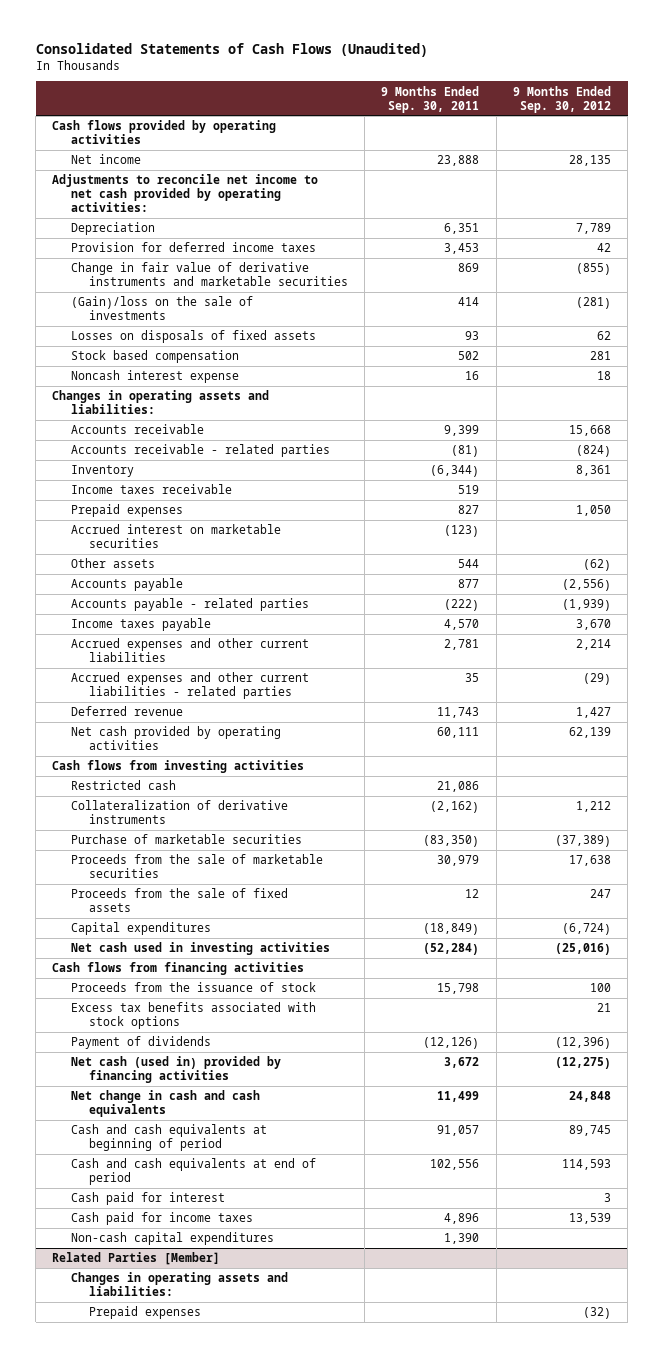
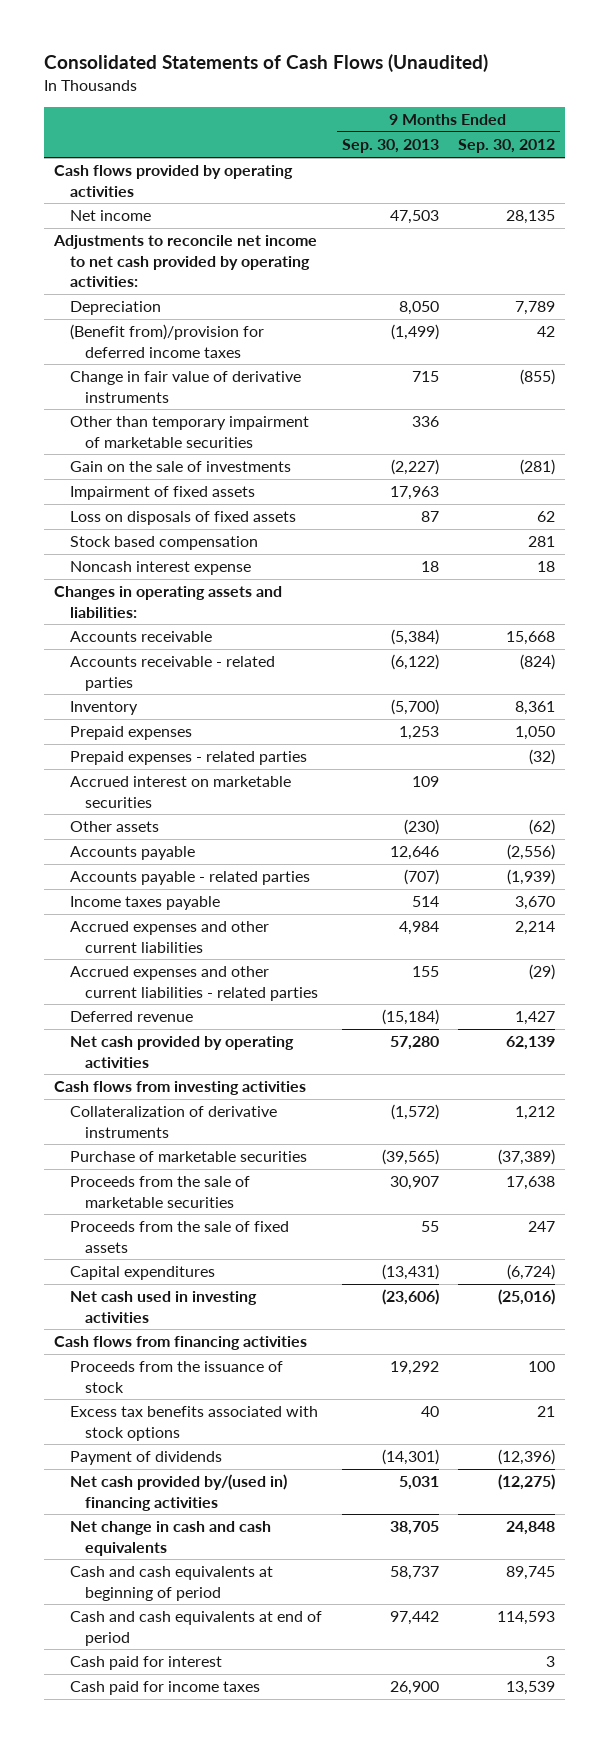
- | 9 Months Ended Sep. 30, 2011 | 9 Months Ended Sep. 30, 2012
+ | 9 Months Ended Sep. 30, 2013 | 9 Months Ended Sep. 30, 2012
- Provision for deferred income taxes | 3,453 | 42
- Change in fair value of derivative instruments and marketable securities | 869 | (855)
- (Gain)/loss on the sale of investments | 414 | (281)
- Losses on disposals of fixed assets | 93 | 62
+ (Benefit from)/provision for deferred income taxes | (1,499) | 42
+ Change in fair value of derivative instruments | 715 | (855)
+ Other than temporary impairment of marketable securities | 336 |
+ Gain on the sale of investments | (2,227) | (281)
+ Impairment of fixed assets | 17,963 |
+ Loss on disposals of fixed assets | 87 | 62
- Income taxes receivable | 519 |
+ Prepaid expenses - related parties | | (32)
- Restricted cash | 21,086 |
- Net cash (used in) provided by financing activities | 3,672 | (12,275)
+ Net cash provided by/(used in) financing activities | 5,031 | (12,275)
- Non-cash capital expenditures | 1,390 |
- Related Parties [Member]
- Changes in operating assets and liabilities:
- Prepaid expenses | | (32)

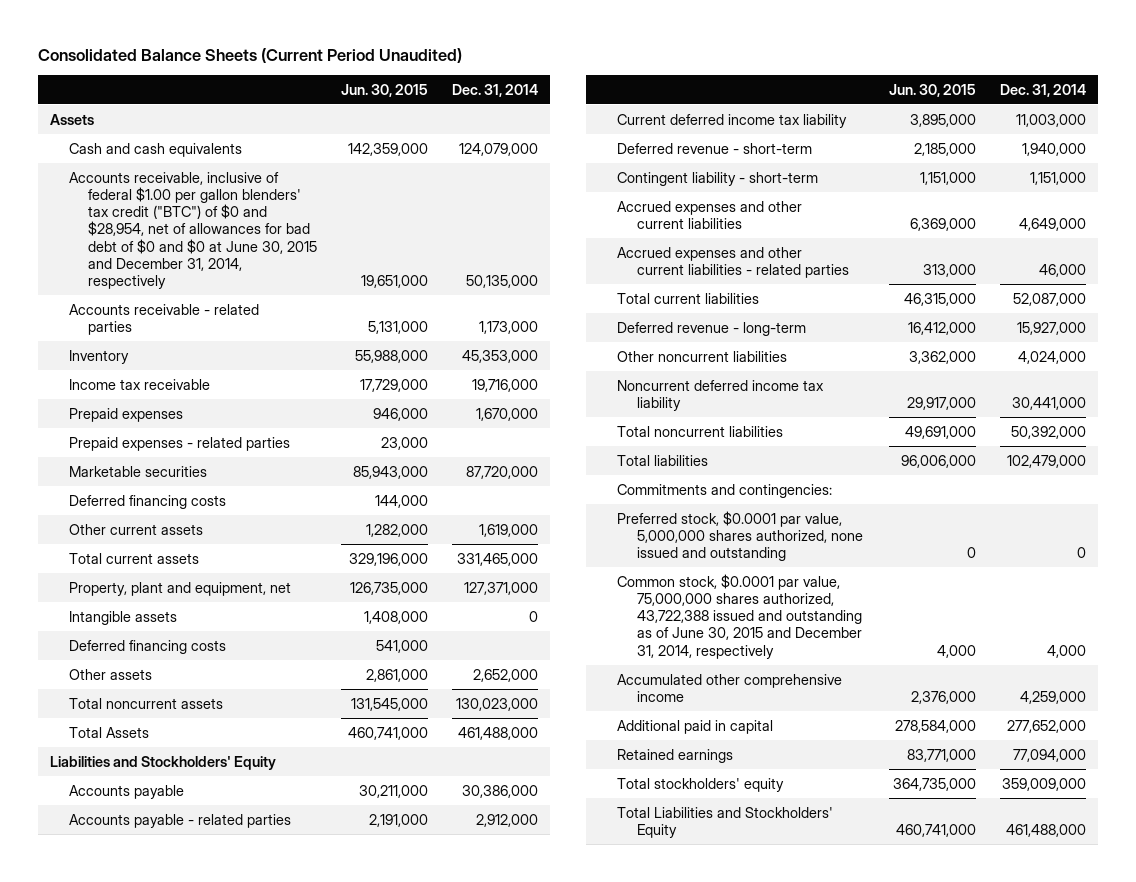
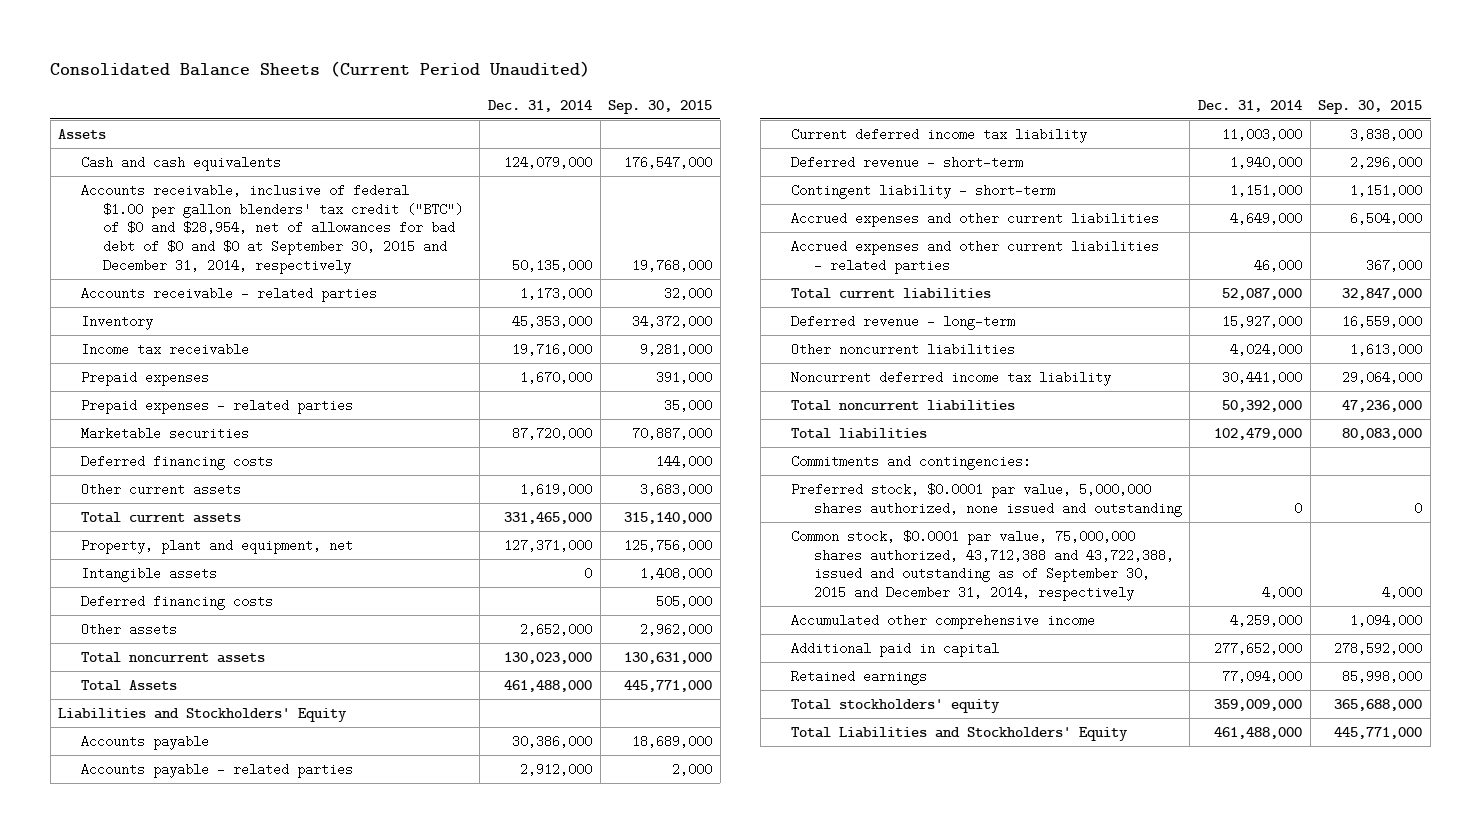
- | Jun. 30, 2015 | Dec. 31, 2014
+ | Dec. 31, 2014 | Sep. 30, 2015
- Accounts receivable, inclusive of federal $1.00 per gallon blenders' tax credit ("BTC") of $0 and $28,954, net of allowances for bad debt of $0 and $0 at June 30, 2015 and December 31, 2014, respectively | 19,651,000 | 50,135,000
+ Accounts receivable, inclusive of federal $1.00 per gallon blenders' tax credit ("BTC") of $0 and $28,954, net of allowances for bad debt of $0 and $0 at September 30, 2015 and December 31, 2014, respectively | 50,135,000 | 19,768,000
- Common stock, $0.0001 par value, 75,000,000 shares authorized, 43,722,388 issued and outstanding as of June 30, 2015 and December 31, 2014, respectively | 4,000 | 4,000
+ Common stock, $0.0001 par value, 75,000,000 shares authorized, 43,712,388 and 43,722,388, issued and outstanding as of September 30, 2015 and December 31, 2014, respectively | 4,000 | 4,000

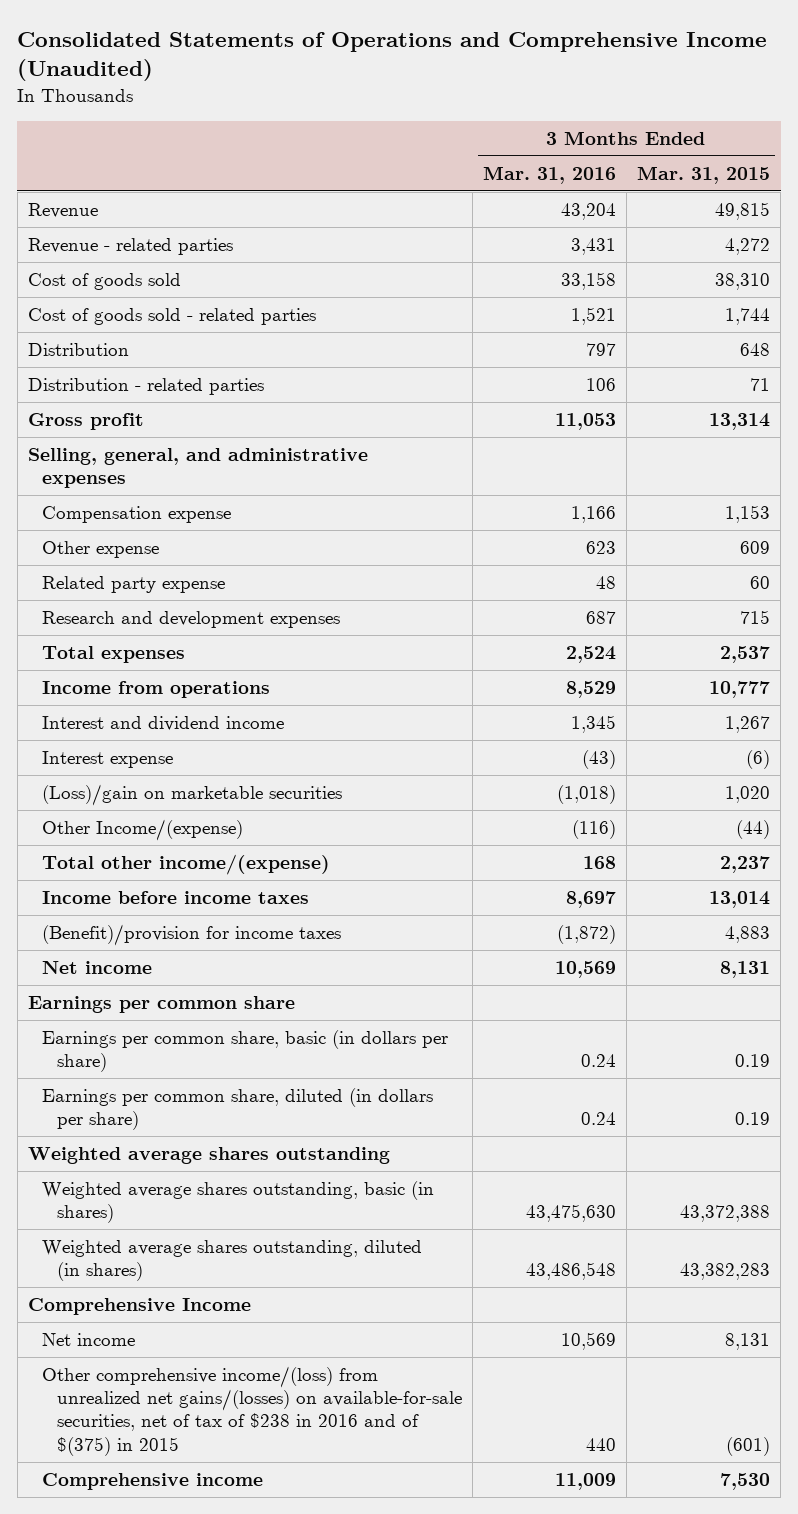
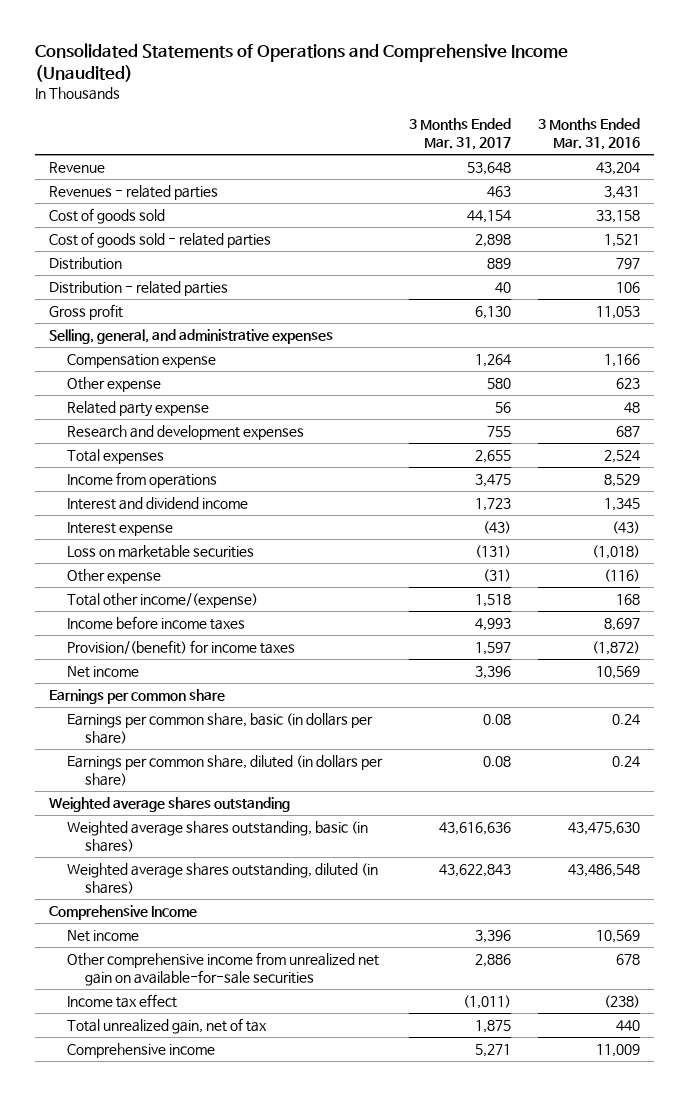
- | 3 Months Ended Mar. 31, 2016 | 3 Months Ended Mar. 31, 2015
+ | 3 Months Ended Mar. 31, 2017 | 3 Months Ended Mar. 31, 2016
- Revenue - related parties | 3,431 | 4,272
+ Revenues - related parties | 463 | 3,431
- (Loss)/gain on marketable securities | (1,018) | 1,020
- Other Income/(expense) | (116) | (44)
+ Loss on marketable securities | (131) | (1,018)
+ Other expense | (31) | (116)
- (Benefit)/provision for income taxes | (1,872) | 4,883
+ Provision/(benefit) for income taxes | 1,597 | (1,872)
- Other comprehensive income/(loss) from unrealized net gains/(losses) on available-for-sale securities, net of tax of $238 in 2016 and of $(375) in 2015 | 440 | (601)
+ Other comprehensive income from unrealized net gain on available-for-sale securities | 2,886 | 678
+ Income tax effect | (1,011) | (238)
+ Total unrealized gain, net of tax | 1,875 | 440

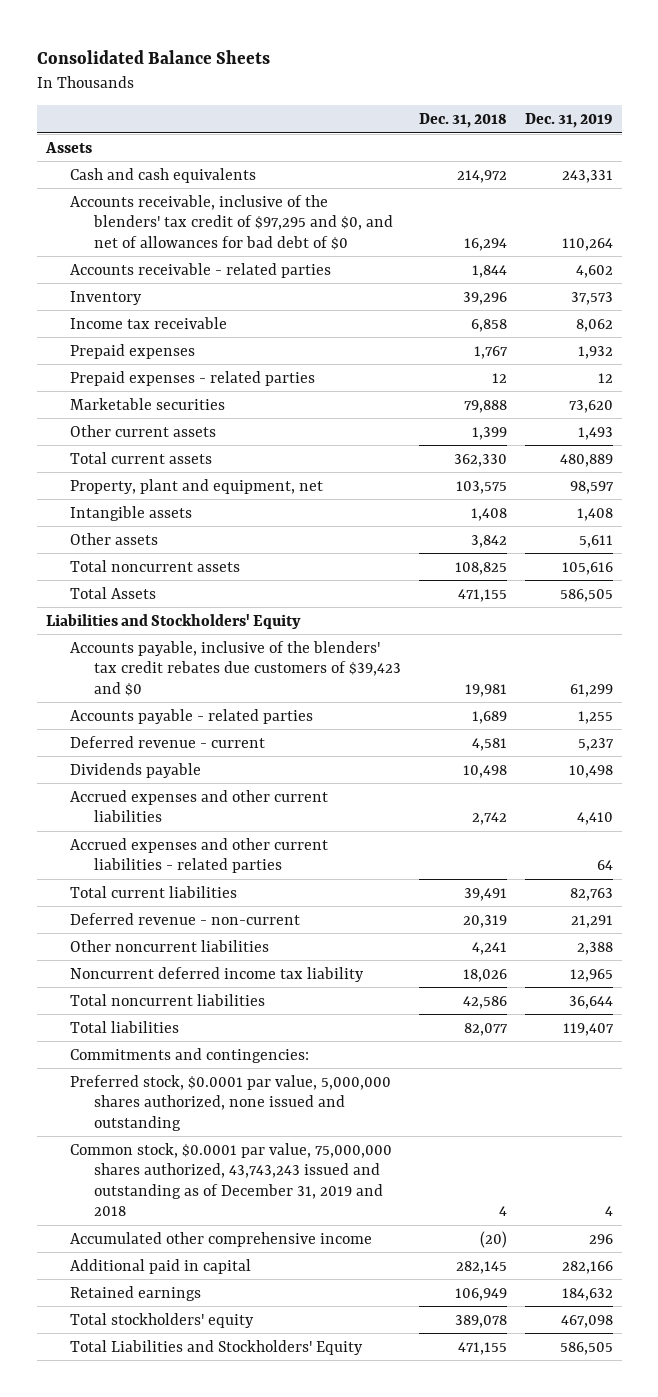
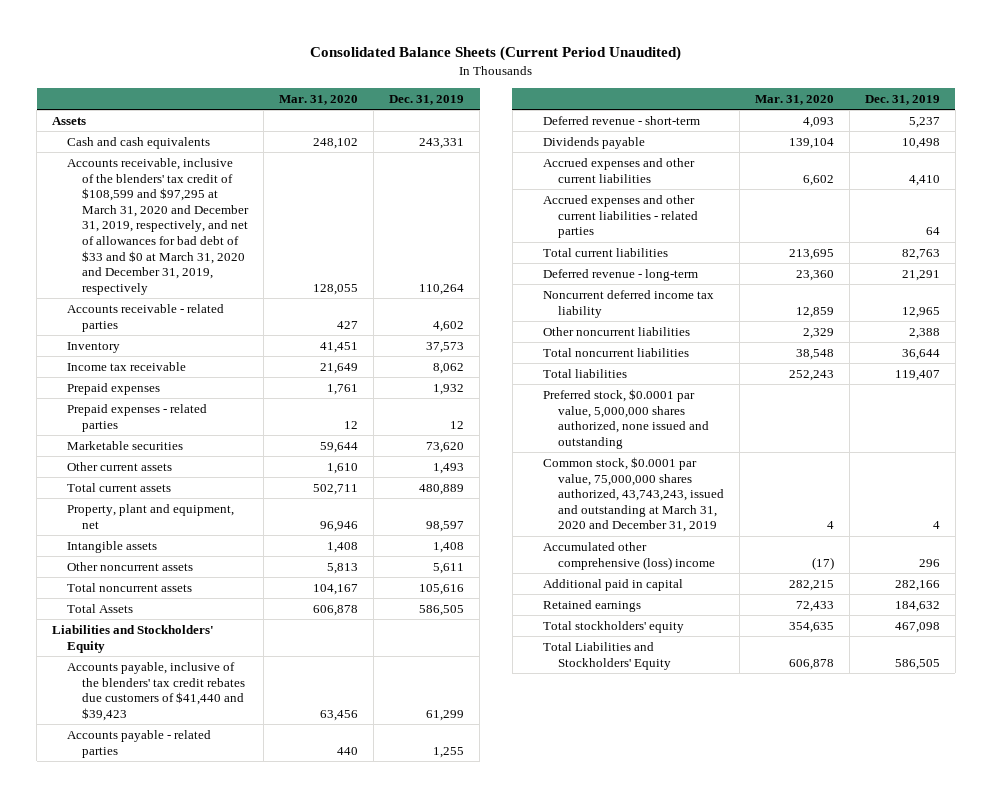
- Consolidated Balance Sheets
+ Consolidated Balance Sheets (Current Period Unaudited)
- | Dec. 31, 2018 | Dec. 31, 2019
+ | Mar. 31, 2020 | Dec. 31, 2019
- Accounts receivable, inclusive of the blenders' tax credit of $97,295 and $0, and net of allowances for bad debt of $0 | 16,294 | 110,264
+ Accounts receivable, inclusive of the blenders' tax credit of $108,599 and $97,295 at March 31, 2020 and December 31, 2019, respectively, and net of allowances for bad debt of $33 and $0 at March 31, 2020 and December 31, 2019, respectively | 128,055 | 110,264
- Other assets | 3,842 | 5,611
+ Other noncurrent assets | 5,813 | 5,611
- Accounts payable, inclusive of the blenders' tax credit rebates due customers of $39,423 and $0 | 19,981 | 61,299
+ Accounts payable, inclusive of the blenders' tax credit rebates due customers of $41,440 and $39,423 | 63,456 | 61,299
- Deferred revenue - current | 4,581 | 5,237
+ Deferred revenue - short-term | 4,093 | 5,237
- Deferred revenue - non-current | 20,319 | 21,291
+ Deferred revenue - long-term | 23,360 | 21,291
moved down: Other noncurrent liabilities | 2,329 | 2,388
- Commitments and contingencies:
- Common stock, $0.0001 par value, 75,000,000 shares authorized, 43,743,243 issued and outstanding as of December 31, 2019 and 2018 | 4 | 4
- Accumulated other comprehensive income | (20) | 296
+ Common stock, $0.0001 par value, 75,000,000 shares authorized, 43,743,243, issued and outstanding at March 31, 2020 and December 31, 2019 | 4 | 4
+ Accumulated other comprehensive (loss) income | (17) | 296

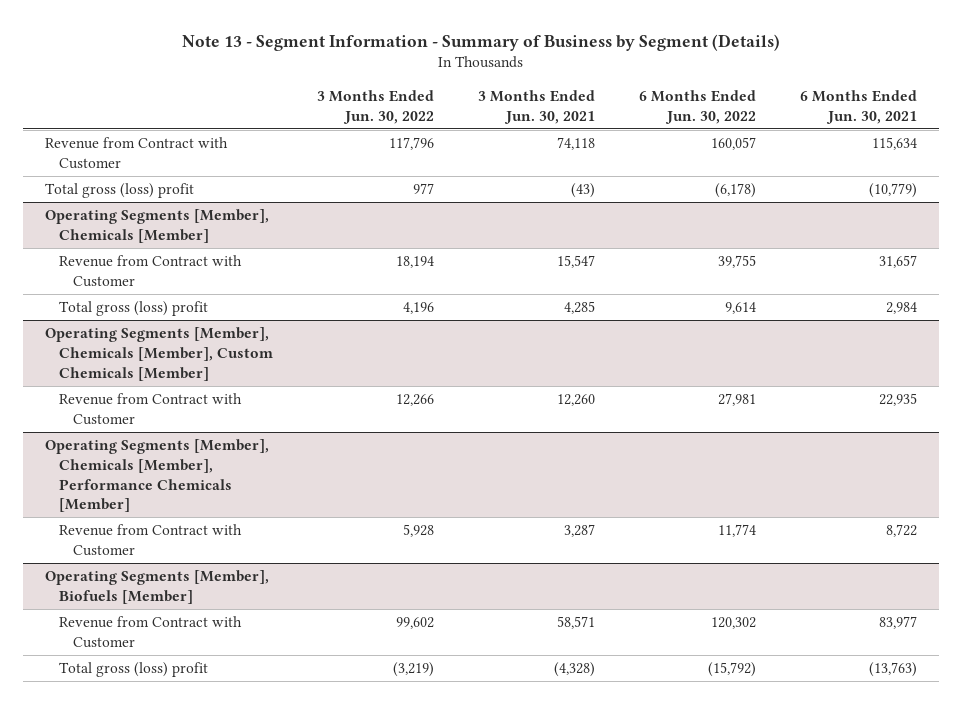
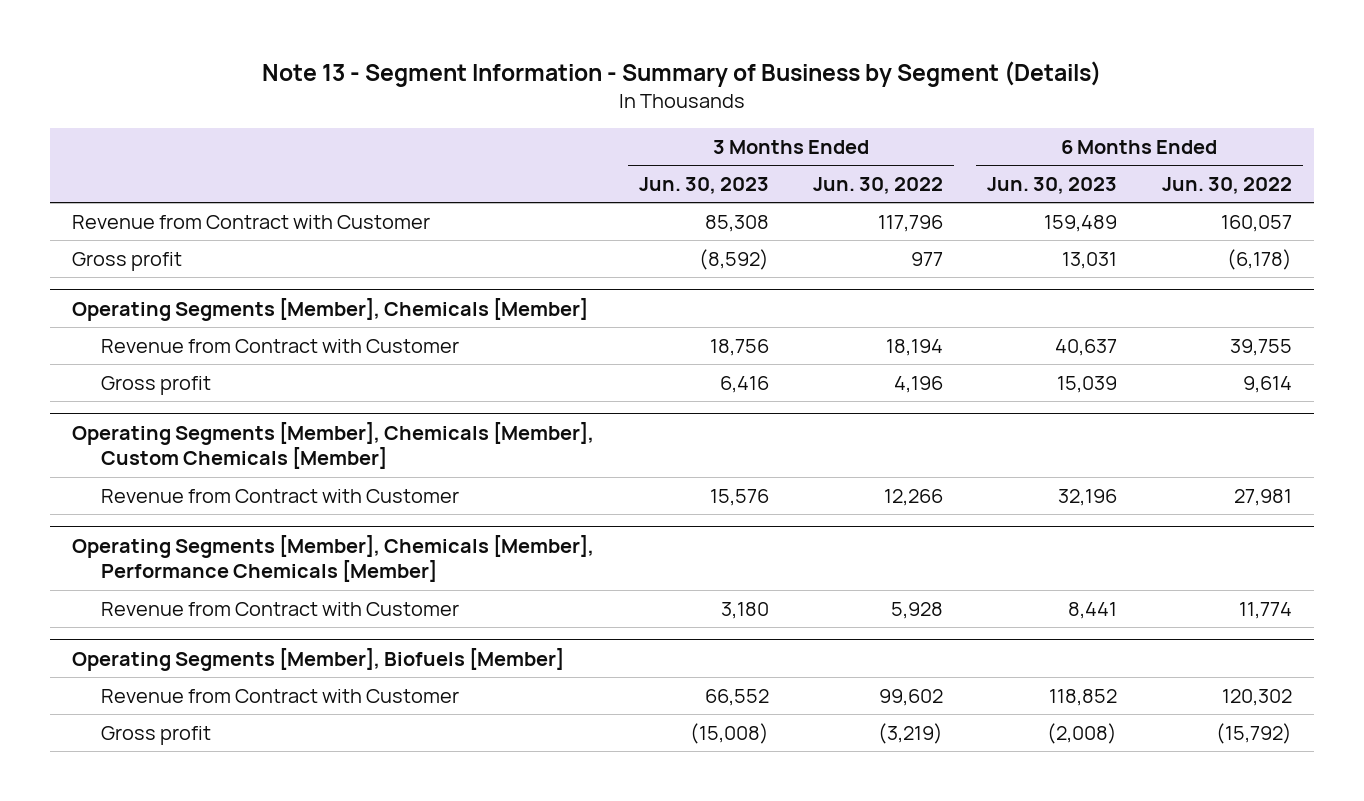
- | 3 Months Ended Jun. 30, 2022 | 3 Months Ended Jun. 30, 2021 | 6 Months Ended Jun. 30, 2022 | 6 Months Ended Jun. 30, 2021
+ | 3 Months Ended Jun. 30, 2023 | 3 Months Ended Jun. 30, 2022 | 6 Months Ended Jun. 30, 2023 | 6 Months Ended Jun. 30, 2022
- Total gross (loss) profit | 977 | (43) | (6,178) | (10,779)
+ Gross profit | (8,592) | 977 | 13,031 | (6,178)
@ Operating Segments [Member], Chemicals [Member]
- Total gross (loss) profit | 4,196 | 4,285 | 9,614 | 2,984
+ Gross profit | 6,416 | 4,196 | 15,039 | 9,614
@ Operating Segments [Member], Biofuels [Member]
- Total gross (loss) profit | (3,219) | (4,328) | (15,792) | (13,763)
+ Gross profit | (15,008) | (3,219) | (2,008) | (15,792)

